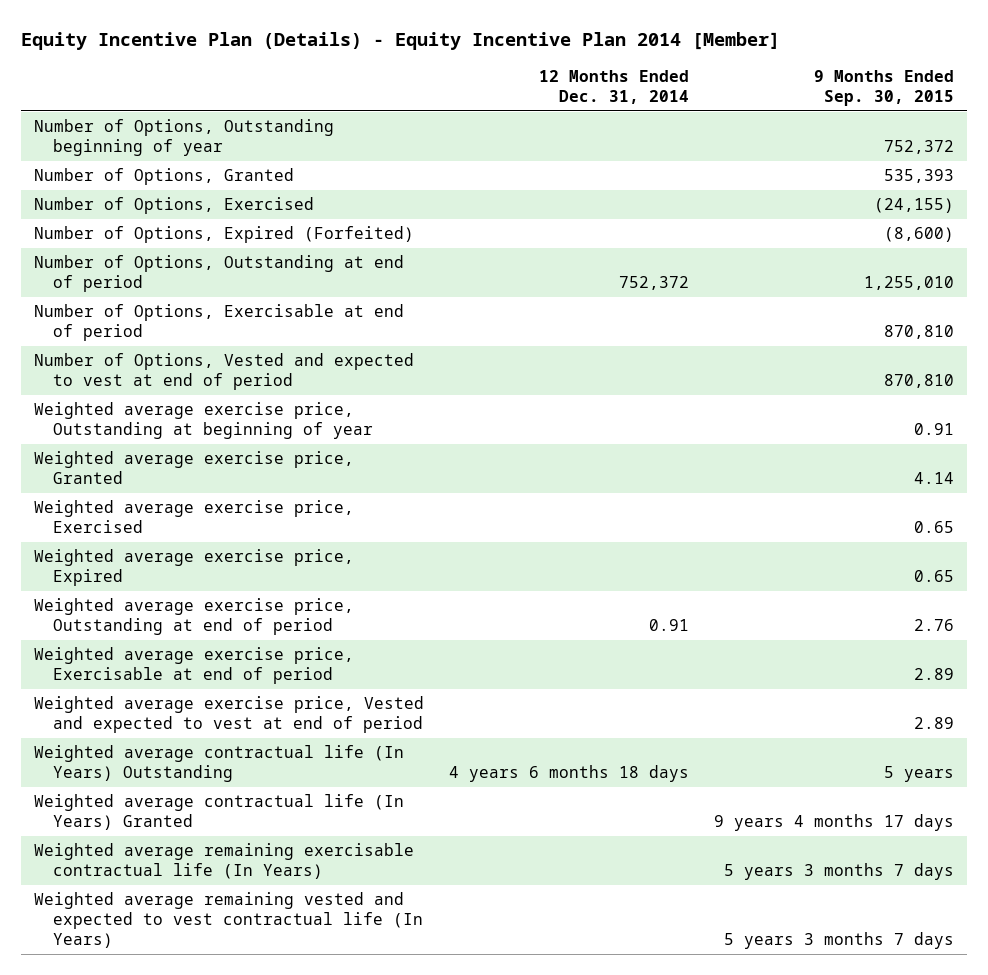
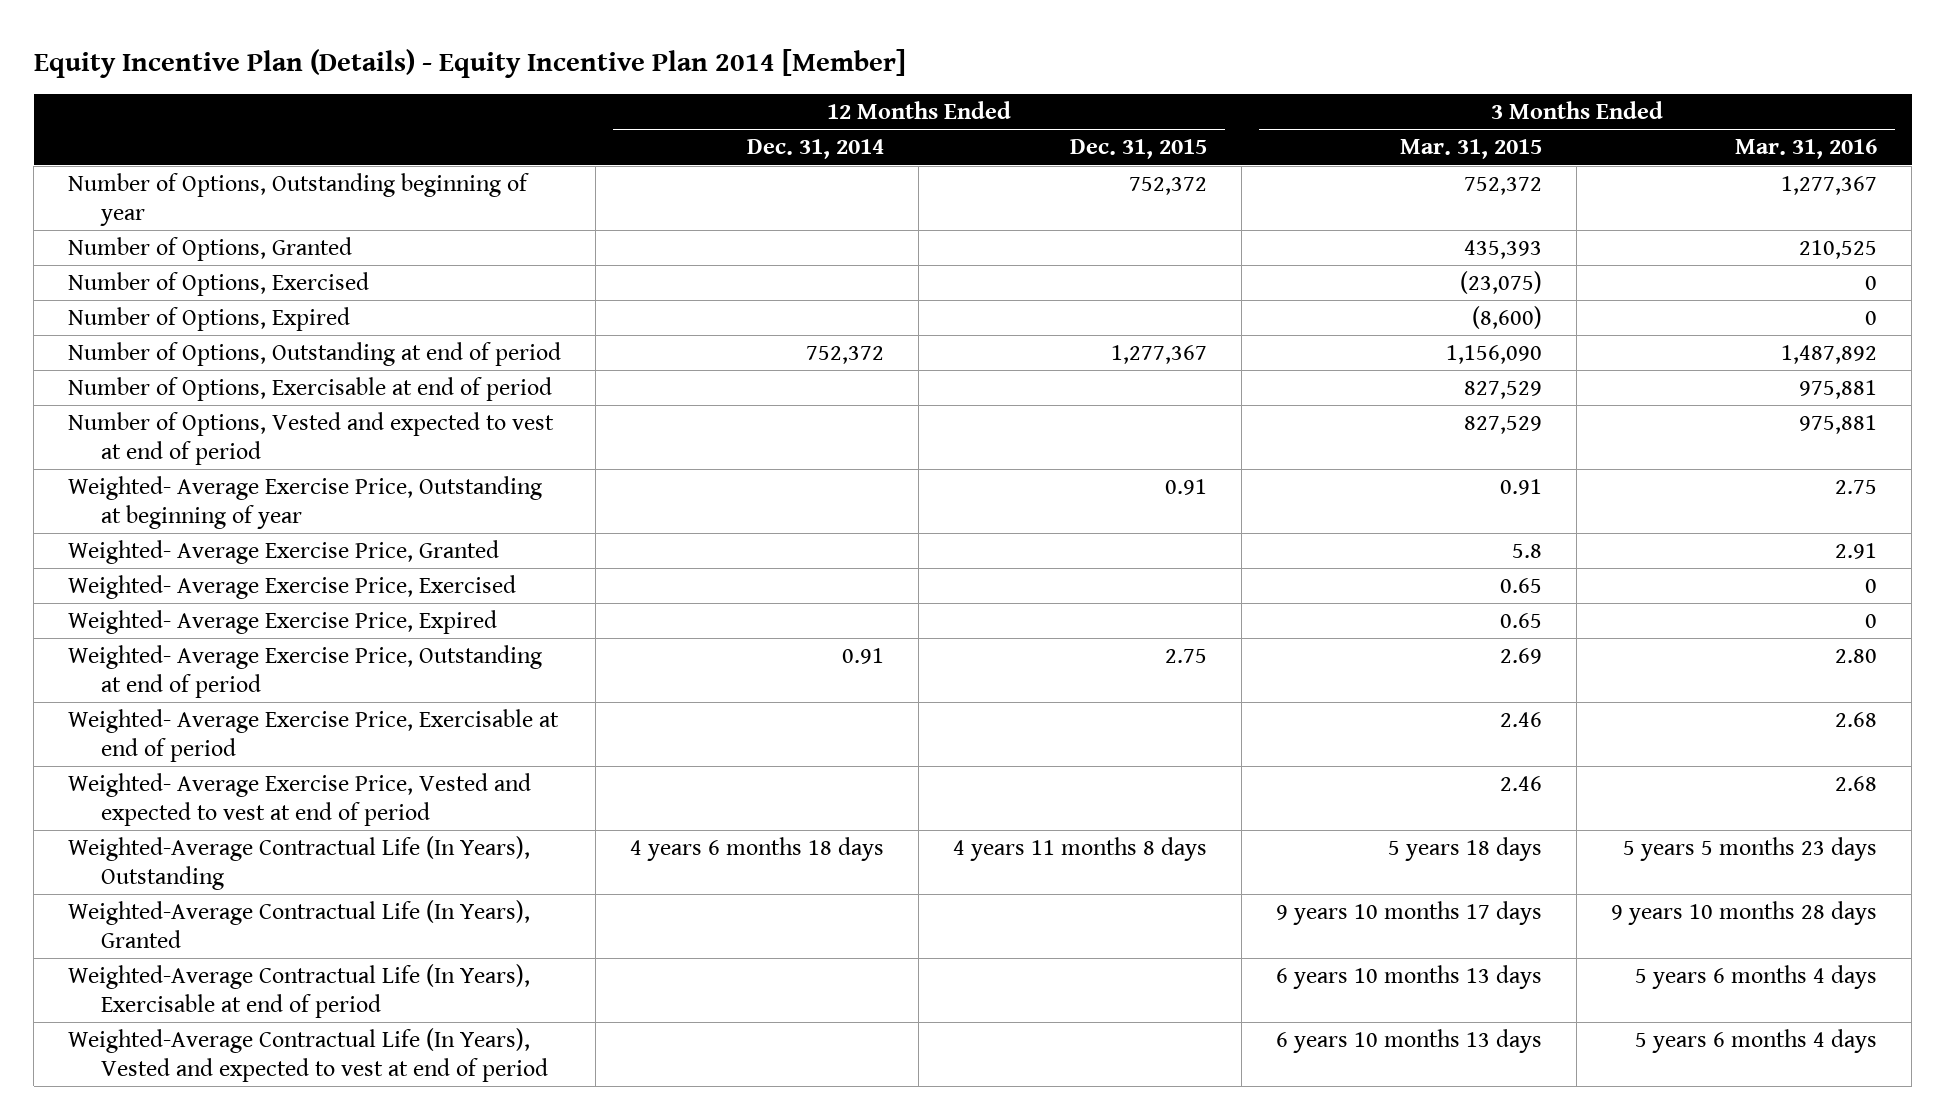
- | 12 Months Ended Dec. 31, 2014 | 9 Months Ended Sep. 30, 2015
+ | 12 Months Ended Dec. 31, 2014 | 12 Months Ended Dec. 31, 2015 | 3 Months Ended Mar. 31, 2015 | 3 Months Ended Mar. 31, 2016
- Number of Options, Expired (Forfeited) | | (8,600)
+ Number of Options, Expired | | | (8,600) | 0
- Weighted average exercise price, Outstanding at beginning of year | | 0.91
- Weighted average exercise price, Granted | | 4.14
- Weighted average exercise price, Exercised | | 0.65
- Weighted average exercise price, Expired | | 0.65
- Weighted average exercise price, Outstanding at end of period | 0.91 | 2.76
- Weighted average exercise price, Exercisable at end of period | | 2.89
- Weighted average exercise price, Vested and expected to vest at end of period | | 2.89
- Weighted average contractual life (In Years) Outstanding | 4 years 6 months 18 days | 5 years
- Weighted average contractual life (In Years) Granted | | 9 years 4 months 17 days
- Weighted average remaining exercisable contractual life (In Years) | | 5 years 3 months 7 days
- Weighted average remaining vested and expected to vest contractual life (In Years) | | 5 years 3 months 7 days
+ Weighted- Average Exercise Price, Outstanding at beginning of year | | 0.91 | 0.91 | 2.75
+ Weighted- Average Exercise Price, Granted | | | 5.8 | 2.91
+ Weighted- Average Exercise Price, Exercised | | | 0.65 | 0
+ Weighted- Average Exercise Price, Expired | | | 0.65 | 0
+ Weighted- Average Exercise Price, Outstanding at end of period | 0.91 | 2.75 | 2.69 | 2.80
+ Weighted- Average Exercise Price, Exercisable at end of period | | | 2.46 | 2.68
+ Weighted- Average Exercise Price, Vested and expected to vest at end of period | | | 2.46 | 2.68
+ Weighted-Average Contractual Life (In Years), Outstanding | 4 years 6 months 18 days | 4 years 11 months 8 days | 5 years 18 days | 5 years 5 months 23 days
+ Weighted-Average Contractual Life (In Years), Granted | | | 9 years 10 months 17 days | 9 years 10 months 28 days
+ Weighted-Average Contractual Life (In Years), Exercisable at end of period | | | 6 years 10 months 13 days | 5 years 6 months 4 days
+ Weighted-Average Contractual Life (In Years), Vested and expected to vest at end of period | | | 6 years 10 months 13 days | 5 years 6 months 4 days

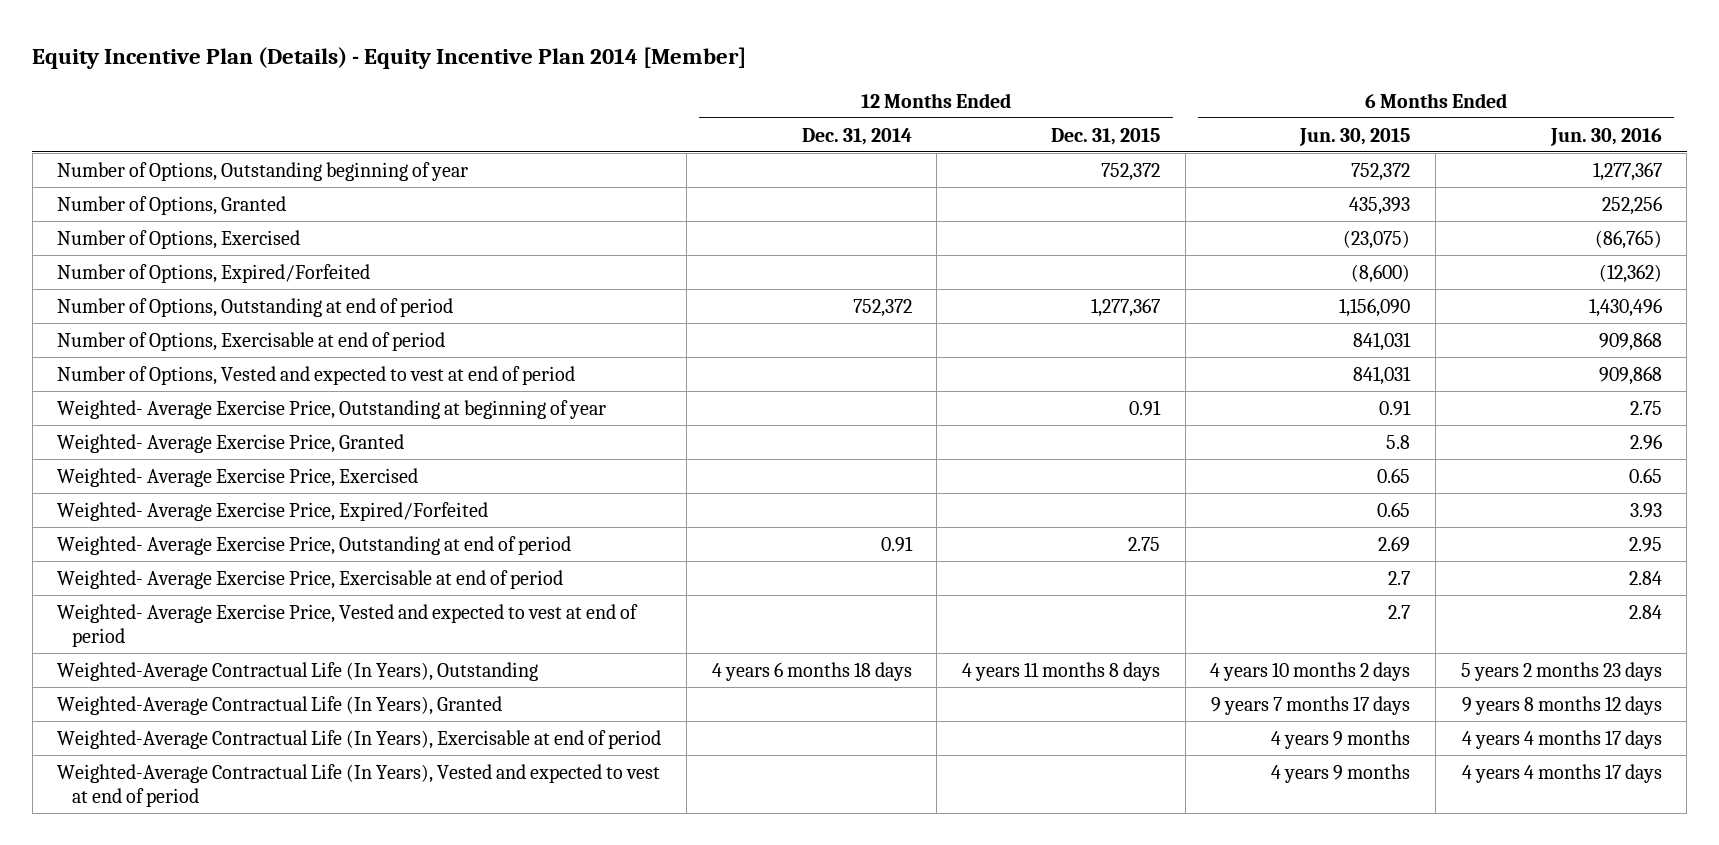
- | 12 Months Ended Dec. 31, 2014 | 12 Months Ended Dec. 31, 2015 | 3 Months Ended Mar. 31, 2015 | 3 Months Ended Mar. 31, 2016
+ | 12 Months Ended Dec. 31, 2014 | 12 Months Ended Dec. 31, 2015 | 6 Months Ended Jun. 30, 2015 | 6 Months Ended Jun. 30, 2016
- Number of Options, Expired | | | (8,600) | 0
+ Number of Options, Expired/Forfeited | | | (8,600) | (12,362)
- Weighted- Average Exercise Price, Expired | | | 0.65 | 0
+ Weighted- Average Exercise Price, Expired/Forfeited | | | 0.65 | 3.93

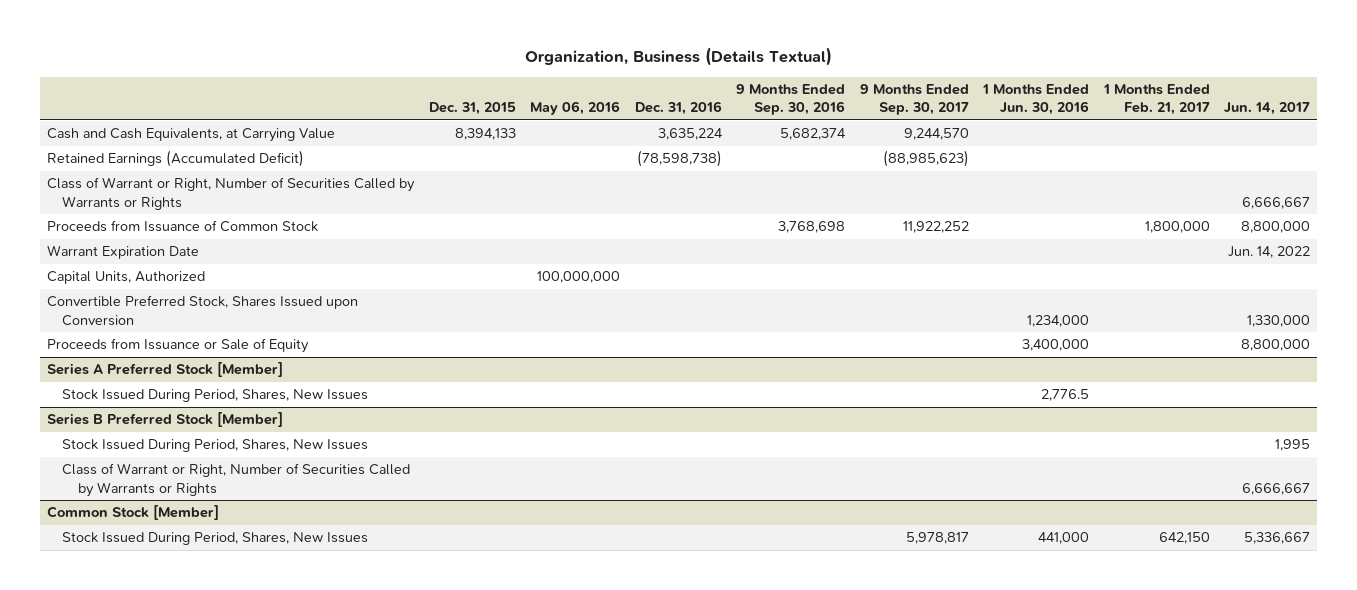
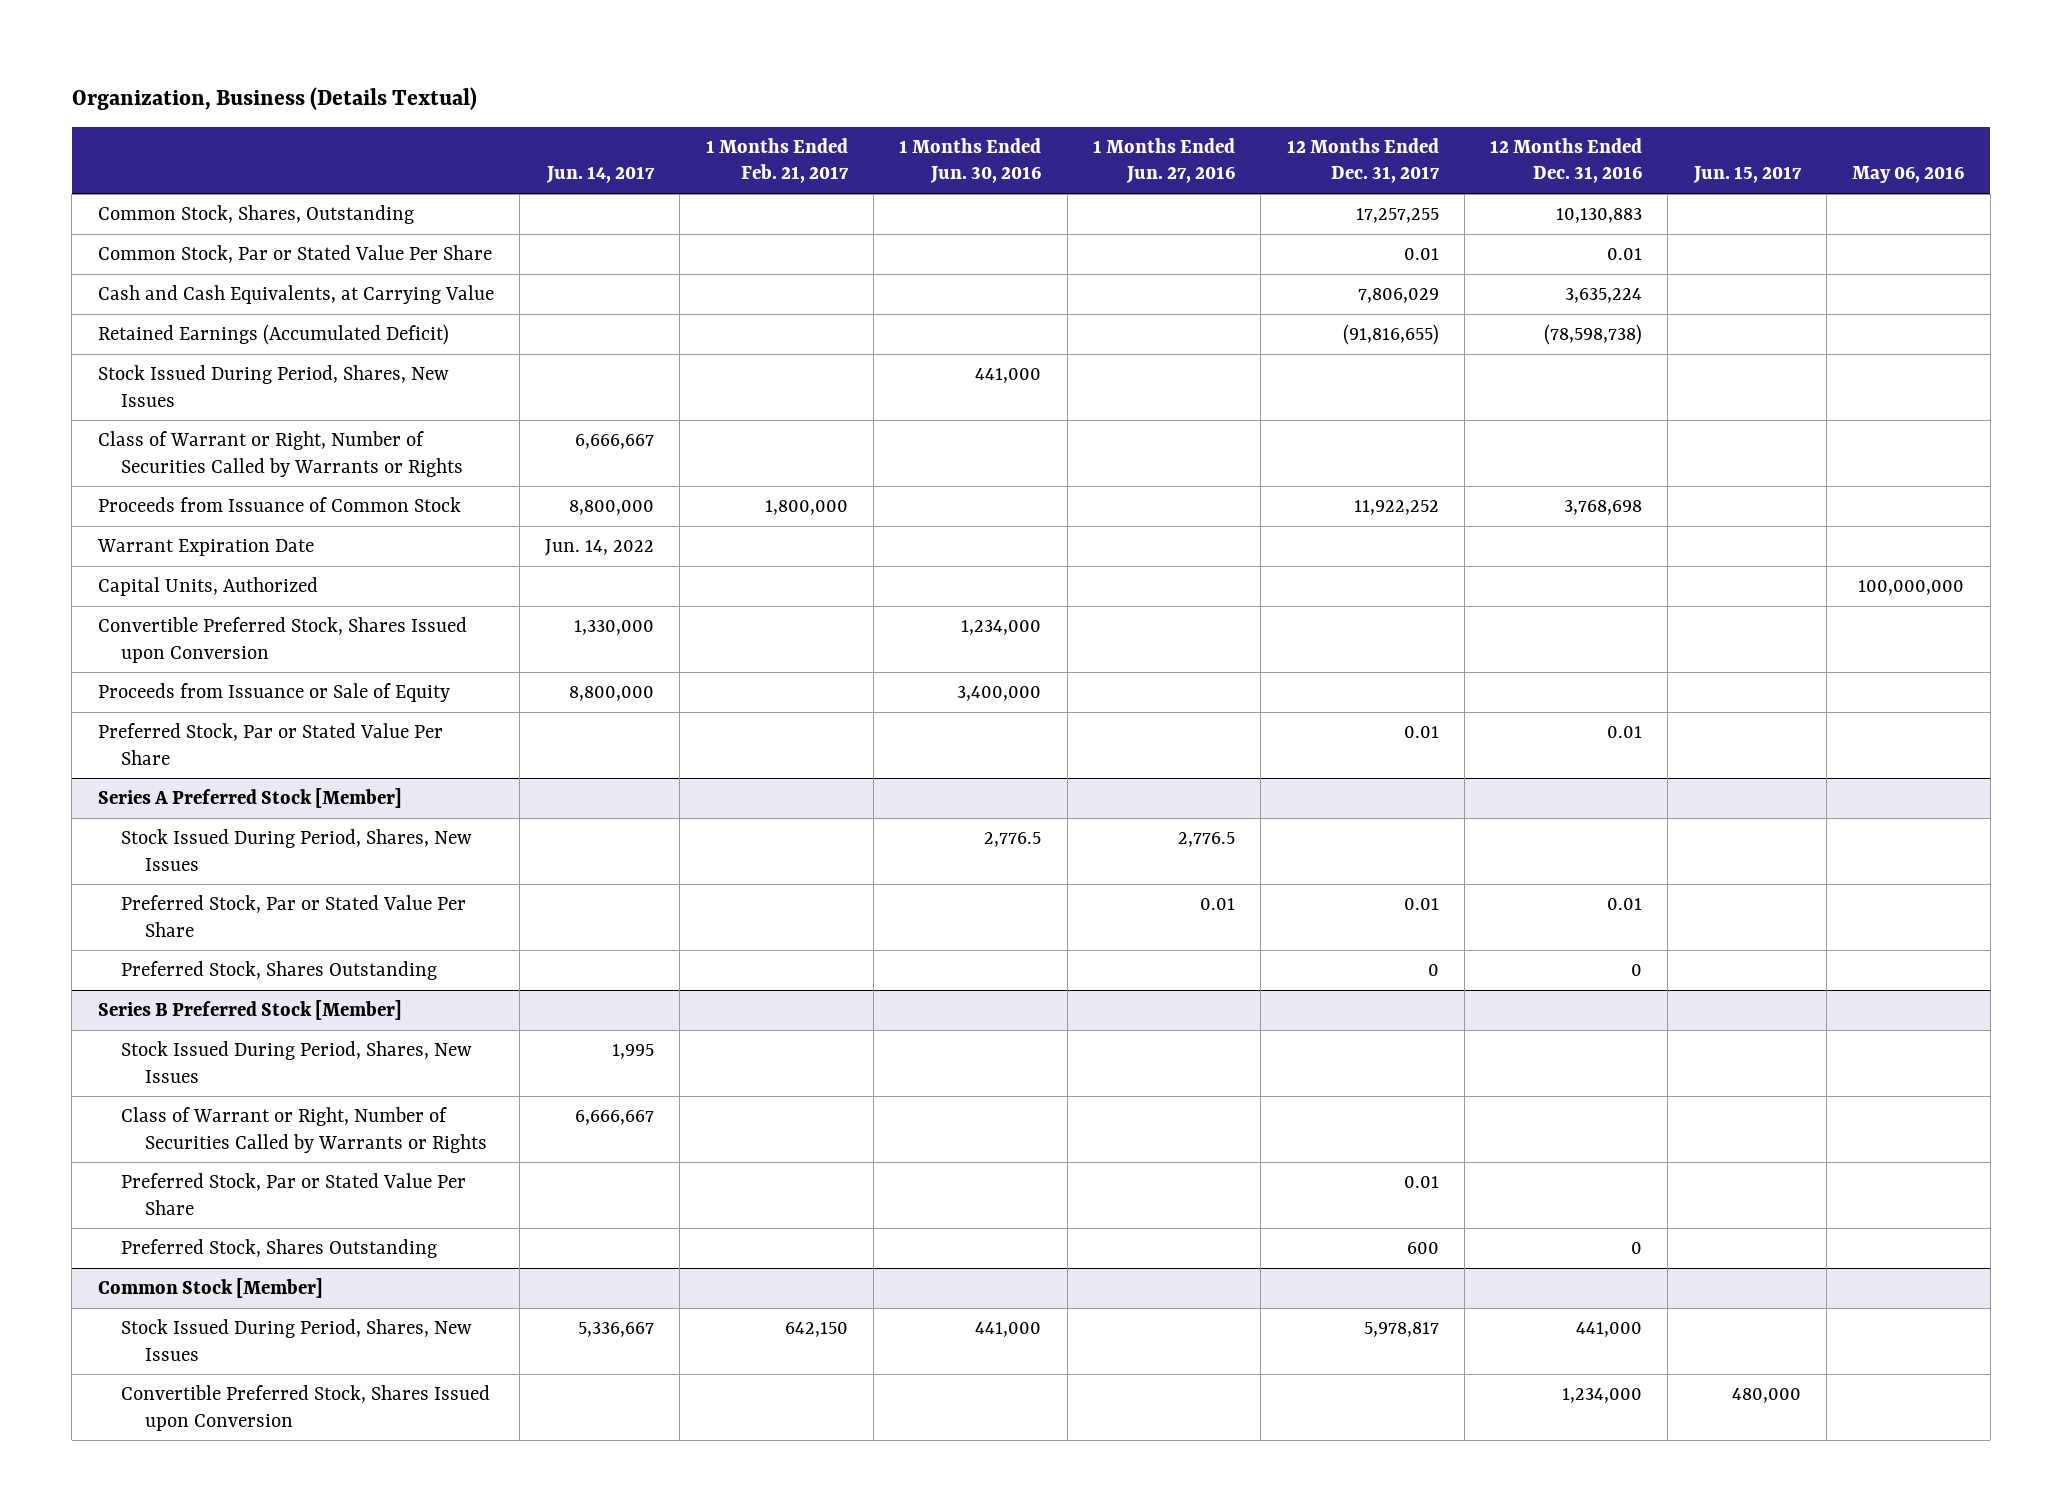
- | Dec. 31, 2015 | May 06, 2016 | Dec. 31, 2016 | 9 Months Ended Sep. 30, 2016 | 9 Months Ended Sep. 30, 2017 | 1 Months Ended Jun. 30, 2016 | 1 Months Ended Feb. 21, 2017 | Jun. 14, 2017
+ | Jun. 14, 2017 | 1 Months Ended Feb. 21, 2017 | 1 Months Ended Jun. 30, 2016 | 1 Months Ended Jun. 27, 2016 | 12 Months Ended Dec. 31, 2017 | 12 Months Ended Dec. 31, 2016 | Jun. 15, 2017 | May 06, 2016
+ Common Stock, Shares, Outstanding | | | | | 17,257,255 | 10,130,883 | |
+ Common Stock, Par or Stated Value Per Share | | | | | 0.01 | 0.01 | |
+ Stock Issued During Period, Shares, New Issues | | | 441,000 | | | | |
+ Preferred Stock, Par or Stated Value Per Share | | | | | 0.01 | 0.01 | |
@ Series A Preferred Stock [Member]
+ Preferred Stock, Par or Stated Value Per Share | | | | 0.01 | 0.01 | 0.01 | |
+ Preferred Stock, Shares Outstanding | | | | | 0 | 0 | |
@ Series B Preferred Stock [Member]
+ Preferred Stock, Par or Stated Value Per Share | | | | | 0.01 | | |
+ Preferred Stock, Shares Outstanding | | | | | 600 | 0 | |
@ Common Stock [Member]
+ Convertible Preferred Stock, Shares Issued upon Conversion | | | | | | 1,234,000 | 480,000 |

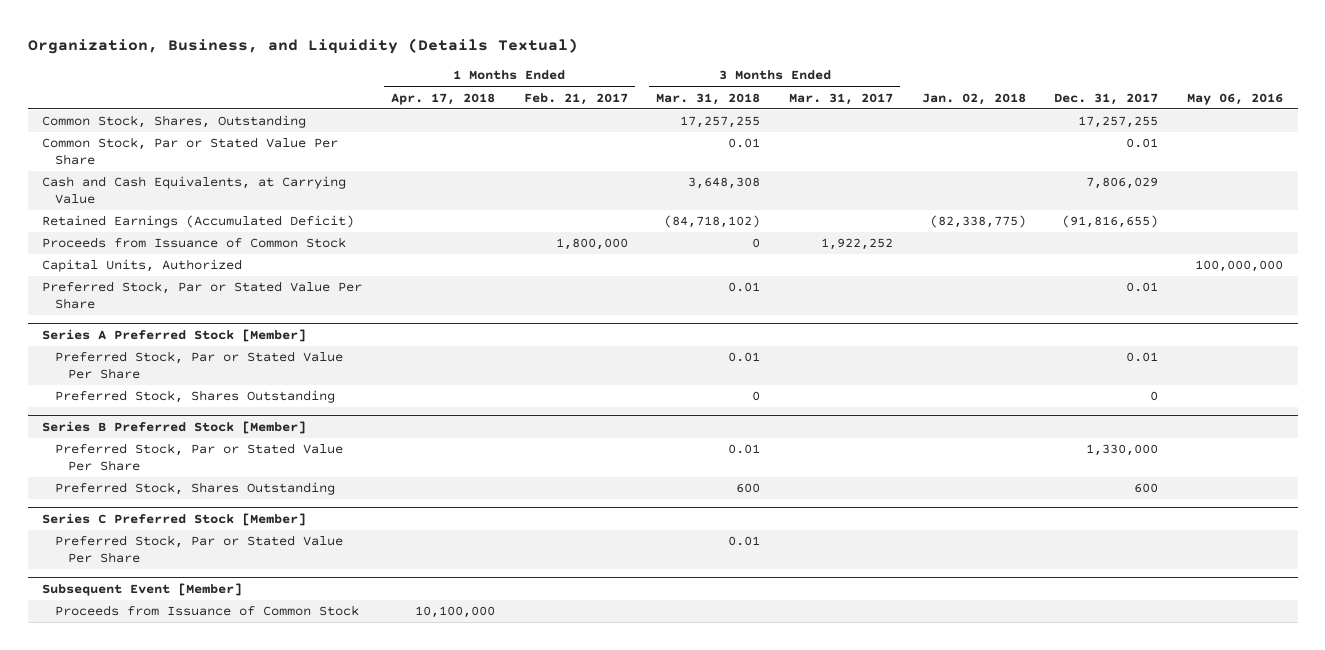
- Organization, Business (Details Textual)
+ Organization, Business, and Liquidity (Details Textual)
- | Jun. 14, 2017 | 1 Months Ended Feb. 21, 2017 | 1 Months Ended Jun. 30, 2016 | 1 Months Ended Jun. 27, 2016 | 12 Months Ended Dec. 31, 2017 | 12 Months Ended Dec. 31, 2016 | Jun. 15, 2017 | May 06, 2016
+ | 1 Months Ended Apr. 17, 2018 | 1 Months Ended Feb. 21, 2017 | 3 Months Ended Mar. 31, 2018 | 3 Months Ended Mar. 31, 2017 | Jan. 02, 2018 | Dec. 31, 2017 | May 06, 2016
- Stock Issued During Period, Shares, New Issues | | | 441,000 | | | | |
- Class of Warrant or Right, Number of Securities Called by Warrants or Rights | 6,666,667 | | | | | | |
- Warrant Expiration Date | Jun. 14, 2022 | | | | | | |
- Convertible Preferred Stock, Shares Issued upon Conversion | 1,330,000 | | 1,234,000 | | | | |
- Proceeds from Issuance or Sale of Equity | 8,800,000 | | 3,400,000 | | | | |
@ Series A Preferred Stock [Member]
- Stock Issued During Period, Shares, New Issues | | | 2,776.5 | 2,776.5 | | | |
@ Series B Preferred Stock [Member]
- Stock Issued During Period, Shares, New Issues | 1,995 | | | | | | |
- Class of Warrant or Right, Number of Securities Called by Warrants or Rights | 6,666,667 | | | | | | |
- Common Stock [Member]
- Stock Issued During Period, Shares, New Issues | 5,336,667 | 642,150 | 441,000 | | 5,978,817 | 441,000 | |
- Convertible Preferred Stock, Shares Issued upon Conversion | | | | | | 1,234,000 | 480,000 |
+ Series C Preferred Stock [Member]
+ Preferred Stock, Par or Stated Value Per Share | | | 0.01 | | | |
+ Subsequent Event [Member]
+ Proceeds from Issuance of Common Stock | 10,100,000 | | | | | |

